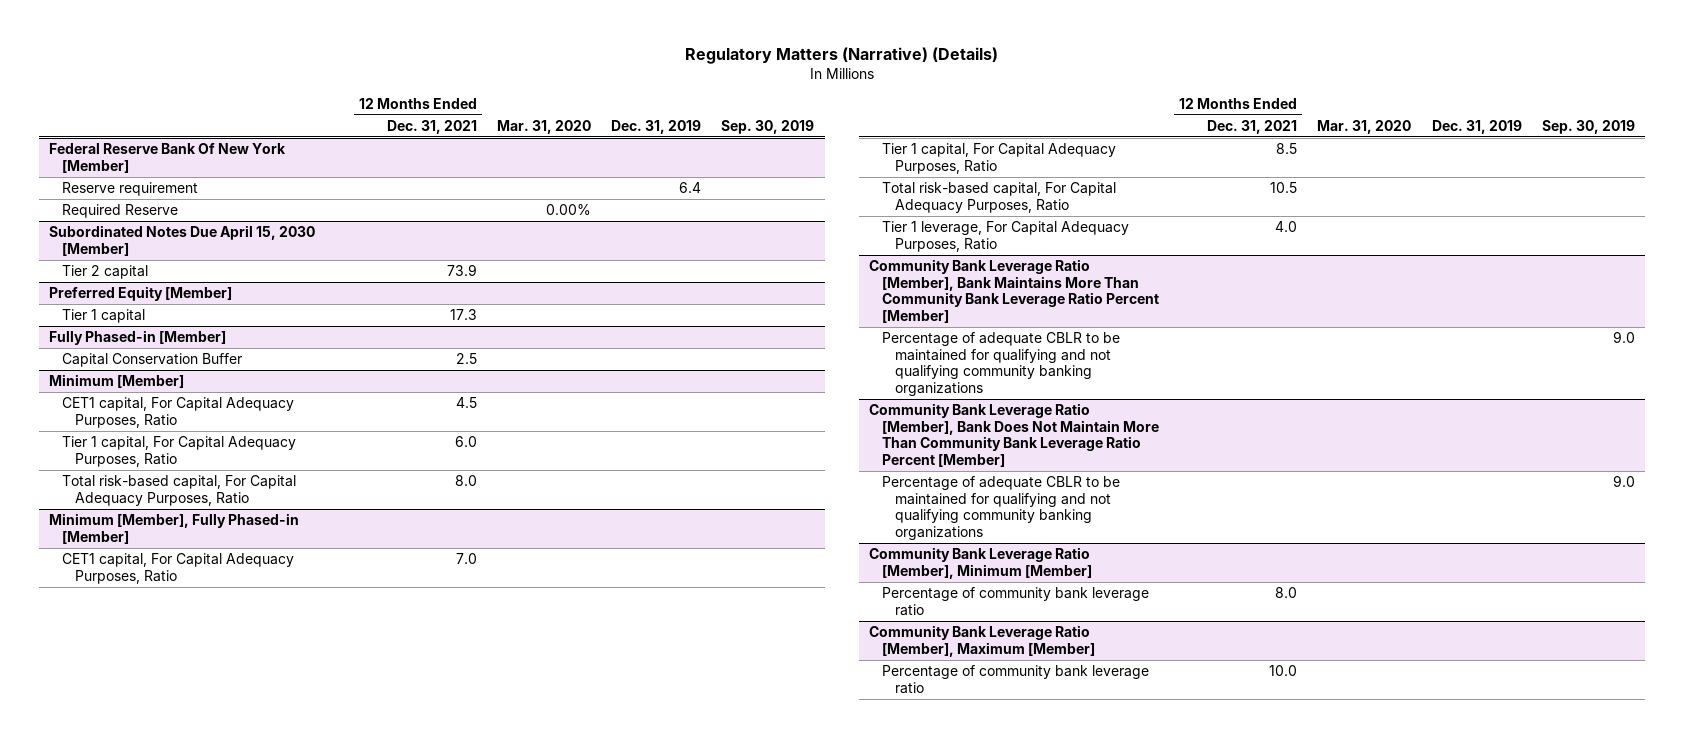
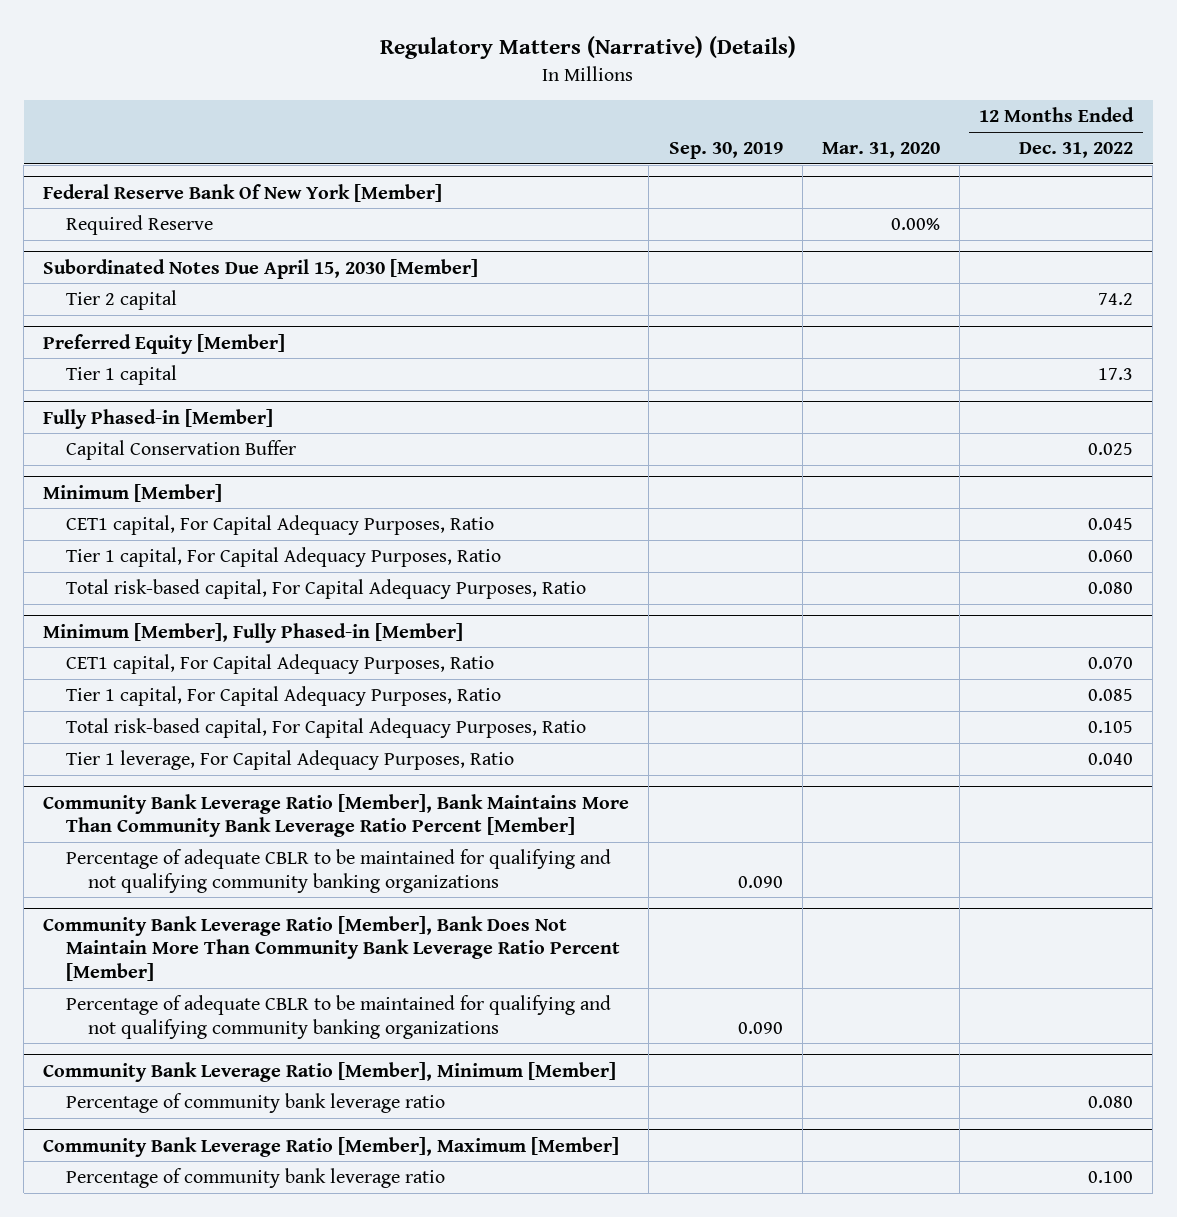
- | 12 Months Ended Dec. 31, 2021 | Mar. 31, 2020 | Dec. 31, 2019 | Sep. 30, 2019
+ | Sep. 30, 2019 | Mar. 31, 2020 | 12 Months Ended Dec. 31, 2022
@ Federal Reserve Bank Of New York [Member]
- Reserve requirement | | | 6.4 |
@ Community Bank Leverage Ratio [Member], Bank Maintains More Than Community Bank Leverage Ratio Percent [Member]
- Percentage of adequate CBLR to be maintained for qualifying and not qualifying community banking organizations | | | | 9.0
+ Percentage of adequate CBLR to be maintained for qualifying and not qualifying community banking organizations | 0.090 | |
@ Community Bank Leverage Ratio [Member], Bank Does Not Maintain More Than Community Bank Leverage Ratio Percent [Member]
- Percentage of adequate CBLR to be maintained for qualifying and not qualifying community banking organizations | | | | 9.0
+ Percentage of adequate CBLR to be maintained for qualifying and not qualifying community banking organizations | 0.090 | |

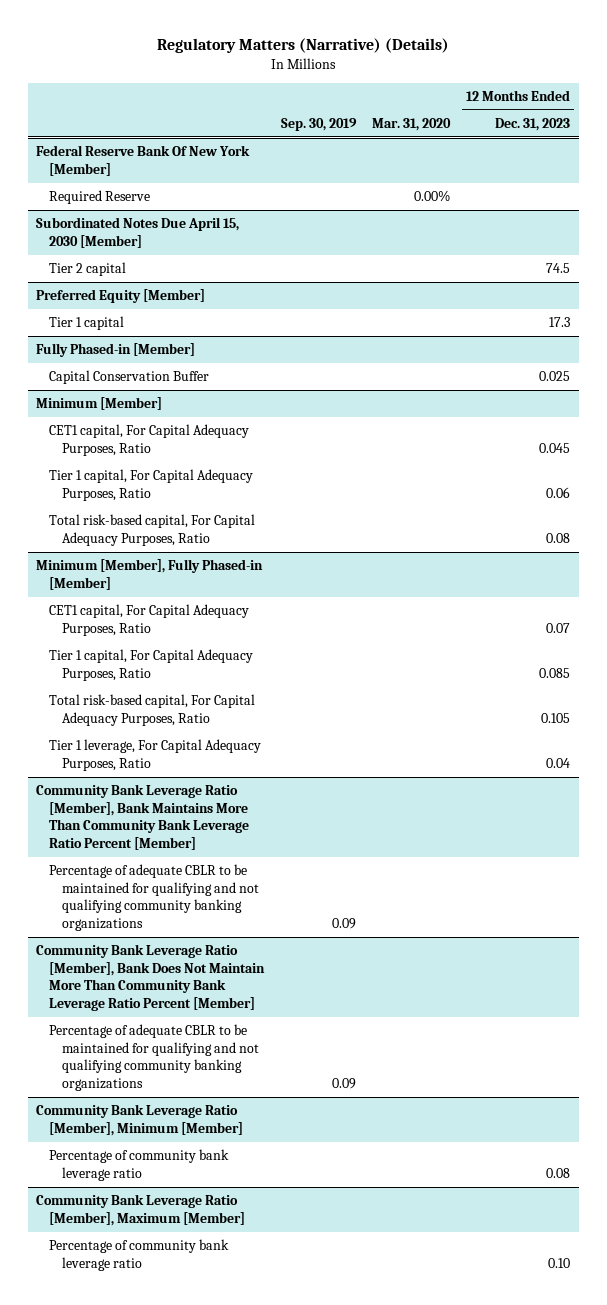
- | Sep. 30, 2019 | Mar. 31, 2020 | 12 Months Ended Dec. 31, 2022
+ | Sep. 30, 2019 | Mar. 31, 2020 | 12 Months Ended Dec. 31, 2023
@ Community Bank Leverage Ratio [Member], Bank Maintains More Than Community Bank Leverage Ratio Percent [Member]
- Percentage of adequate CBLR to be maintained for qualifying and not qualifying community banking organizations | 0.090 | |
+ Percentage of adequate CBLR to be maintained for qualifying and not qualifying community banking organizations | 0.09 | |
@ Community Bank Leverage Ratio [Member], Bank Does Not Maintain More Than Community Bank Leverage Ratio Percent [Member]
- Percentage of adequate CBLR to be maintained for qualifying and not qualifying community banking organizations | 0.090 | |
+ Percentage of adequate CBLR to be maintained for qualifying and not qualifying community banking organizations | 0.09 | |

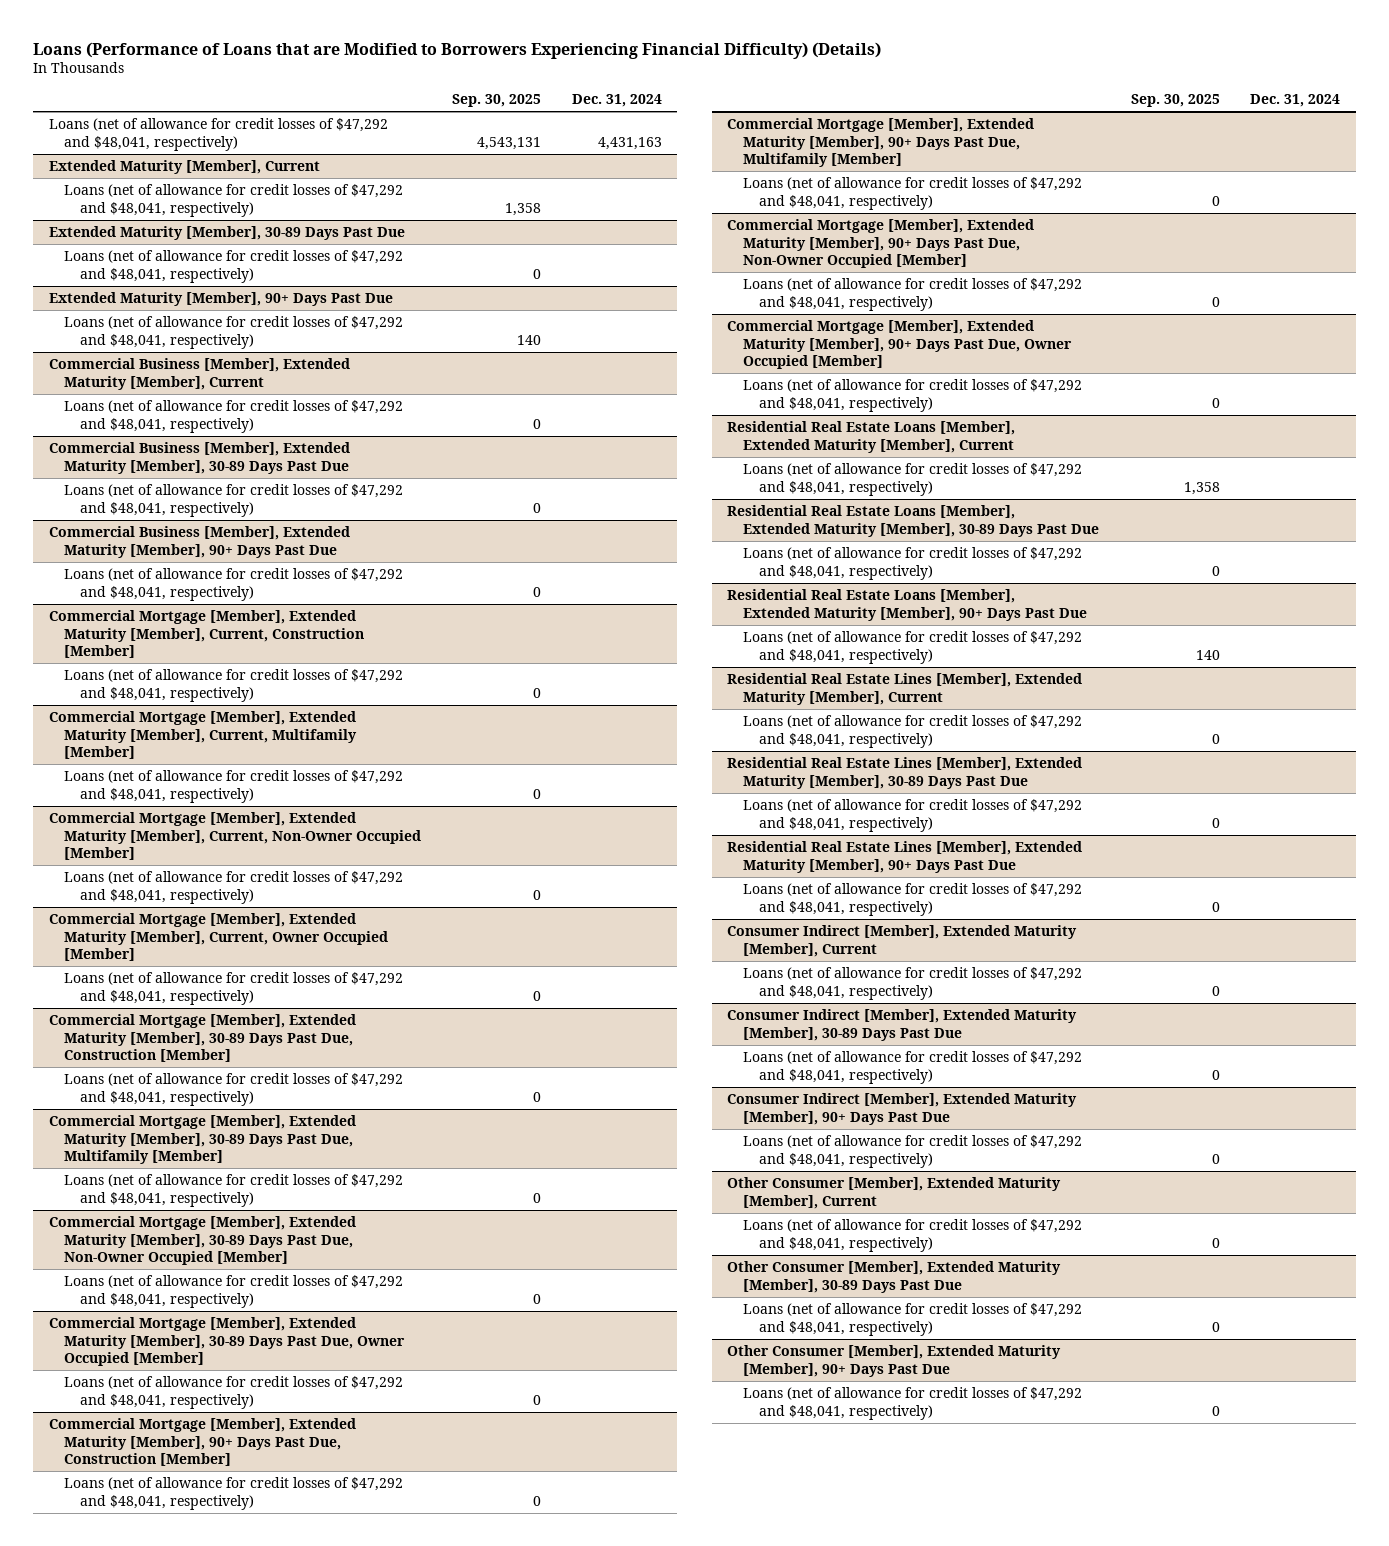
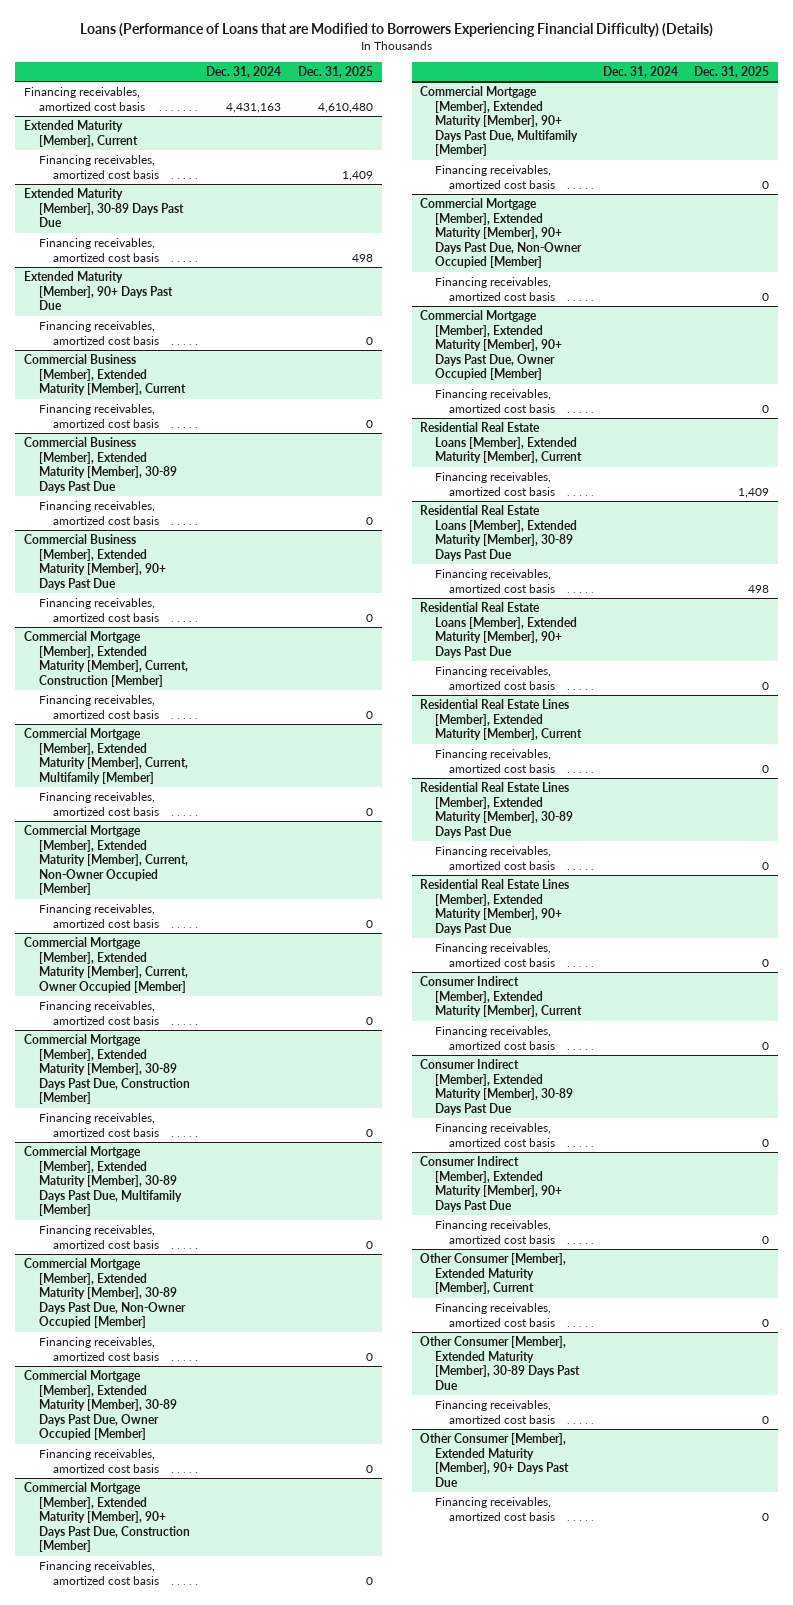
- | Sep. 30, 2025 | Dec. 31, 2024
+ | Dec. 31, 2024 | Dec. 31, 2025
- Loans (net of allowance for credit losses of $47,292 and $48,041, respectively) | 4,543,131 | 4,431,163
+ Financing receivables, amortized cost basis | 4,431,163 | 4,610,480
@ Extended Maturity [Member], Current
- Loans (net of allowance for credit losses of $47,292 and $48,041, respectively) | 1,358 |
+ Financing receivables, amortized cost basis | | 1,409
@ Extended Maturity [Member], 30-89 Days Past Due
- Loans (net of allowance for credit losses of $47,292 and $48,041, respectively) | 0 |
+ Financing receivables, amortized cost basis | | 498
@ Extended Maturity [Member], 90+ Days Past Due
- Loans (net of allowance for credit losses of $47,292 and $48,041, respectively) | 140 |
+ Financing receivables, amortized cost basis | | 0
@ Commercial Business [Member], Extended Maturity [Member], Current
- Loans (net of allowance for credit losses of $47,292 and $48,041, respectively) | 0 |
+ Financing receivables, amortized cost basis | | 0
@ Commercial Business [Member], Extended Maturity [Member], 30-89 Days Past Due
- Loans (net of allowance for credit losses of $47,292 and $48,041, respectively) | 0 |
+ Financing receivables, amortized cost basis | | 0
@ Commercial Business [Member], Extended Maturity [Member], 90+ Days Past Due
- Loans (net of allowance for credit losses of $47,292 and $48,041, respectively) | 0 |
+ Financing receivables, amortized cost basis | | 0
@ Commercial Mortgage [Member], Extended Maturity [Member], Current, Construction [Member]
- Loans (net of allowance for credit losses of $47,292 and $48,041, respectively) | 0 |
+ Financing receivables, amortized cost basis | | 0
@ Commercial Mortgage [Member], Extended Maturity [Member], Current, Multifamily [Member]
- Loans (net of allowance for credit losses of $47,292 and $48,041, respectively) | 0 |
+ Financing receivables, amortized cost basis | | 0
@ Commercial Mortgage [Member], Extended Maturity [Member], Current, Non-Owner Occupied [Member]
- Loans (net of allowance for credit losses of $47,292 and $48,041, respectively) | 0 |
+ Financing receivables, amortized cost basis | | 0
@ Commercial Mortgage [Member], Extended Maturity [Member], Current, Owner Occupied [Member]
- Loans (net of allowance for credit losses of $47,292 and $48,041, respectively) | 0 |
+ Financing receivables, amortized cost basis | | 0
@ Commercial Mortgage [Member], Extended Maturity [Member], 30-89 Days Past Due, Construction [Member]
- Loans (net of allowance for credit losses of $47,292 and $48,041, respectively) | 0 |
+ Financing receivables, amortized cost basis | | 0
@ Commercial Mortgage [Member], Extended Maturity [Member], 30-89 Days Past Due, Multifamily [Member]
- Loans (net of allowance for credit losses of $47,292 and $48,041, respectively) | 0 |
+ Financing receivables, amortized cost basis | | 0
@ Commercial Mortgage [Member], Extended Maturity [Member], 30-89 Days Past Due, Non-Owner Occupied [Member]
- Loans (net of allowance for credit losses of $47,292 and $48,041, respectively) | 0 |
+ Financing receivables, amortized cost basis | | 0
@ Commercial Mortgage [Member], Extended Maturity [Member], 30-89 Days Past Due, Owner Occupied [Member]
- Loans (net of allowance for credit losses of $47,292 and $48,041, respectively) | 0 |
+ Financing receivables, amortized cost basis | | 0
@ Commercial Mortgage [Member], Extended Maturity [Member], 90+ Days Past Due, Construction [Member]
- Loans (net of allowance for credit losses of $47,292 and $48,041, respectively) | 0 |
+ Financing receivables, amortized cost basis | | 0
@ Commercial Mortgage [Member], Extended Maturity [Member], 90+ Days Past Due, Multifamily [Member]
- Loans (net of allowance for credit losses of $47,292 and $48,041, respectively) | 0 |
+ Financing receivables, amortized cost basis | | 0
@ Commercial Mortgage [Member], Extended Maturity [Member], 90+ Days Past Due, Non-Owner Occupied [Member]
- Loans (net of allowance for credit losses of $47,292 and $48,041, respectively) | 0 |
+ Financing receivables, amortized cost basis | | 0
@ Commercial Mortgage [Member], Extended Maturity [Member], 90+ Days Past Due, Owner Occupied [Member]
- Loans (net of allowance for credit losses of $47,292 and $48,041, respectively) | 0 |
+ Financing receivables, amortized cost basis | | 0
@ Residential Real Estate Loans [Member], Extended Maturity [Member], Current
- Loans (net of allowance for credit losses of $47,292 and $48,041, respectively) | 1,358 |
+ Financing receivables, amortized cost basis | | 1,409
@ Residential Real Estate Loans [Member], Extended Maturity [Member], 30-89 Days Past Due
- Loans (net of allowance for credit losses of $47,292 and $48,041, respectively) | 0 |
+ Financing receivables, amortized cost basis | | 498
@ Residential Real Estate Loans [Member], Extended Maturity [Member], 90+ Days Past Due
- Loans (net of allowance for credit losses of $47,292 and $48,041, respectively) | 140 |
+ Financing receivables, amortized cost basis | | 0
@ Residential Real Estate Lines [Member], Extended Maturity [Member], Current
- Loans (net of allowance for credit losses of $47,292 and $48,041, respectively) | 0 |
+ Financing receivables, amortized cost basis | | 0
@ Residential Real Estate Lines [Member], Extended Maturity [Member], 30-89 Days Past Due
- Loans (net of allowance for credit losses of $47,292 and $48,041, respectively) | 0 |
+ Financing receivables, amortized cost basis | | 0
@ Residential Real Estate Lines [Member], Extended Maturity [Member], 90+ Days Past Due
- Loans (net of allowance for credit losses of $47,292 and $48,041, respectively) | 0 |
+ Financing receivables, amortized cost basis | | 0
@ Consumer Indirect [Member], Extended Maturity [Member], Current
- Loans (net of allowance for credit losses of $47,292 and $48,041, respectively) | 0 |
+ Financing receivables, amortized cost basis | | 0
@ Consumer Indirect [Member], Extended Maturity [Member], 30-89 Days Past Due
- Loans (net of allowance for credit losses of $47,292 and $48,041, respectively) | 0 |
+ Financing receivables, amortized cost basis | | 0
@ Consumer Indirect [Member], Extended Maturity [Member], 90+ Days Past Due
- Loans (net of allowance for credit losses of $47,292 and $48,041, respectively) | 0 |
+ Financing receivables, amortized cost basis | | 0
@ Other Consumer [Member], Extended Maturity [Member], Current
- Loans (net of allowance for credit losses of $47,292 and $48,041, respectively) | 0 |
+ Financing receivables, amortized cost basis | | 0
@ Other Consumer [Member], Extended Maturity [Member], 30-89 Days Past Due
- Loans (net of allowance for credit losses of $47,292 and $48,041, respectively) | 0 |
+ Financing receivables, amortized cost basis | | 0
@ Other Consumer [Member], Extended Maturity [Member], 90+ Days Past Due
- Loans (net of allowance for credit losses of $47,292 and $48,041, respectively) | 0 |
+ Financing receivables, amortized cost basis | | 0

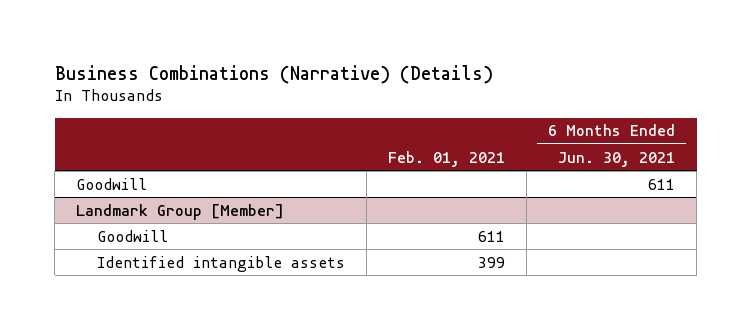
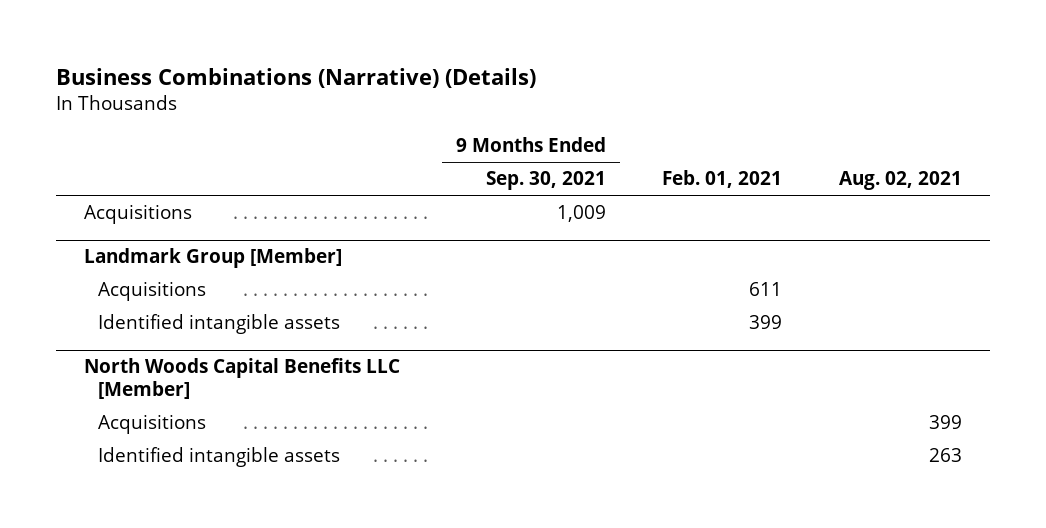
- | Feb. 01, 2021 | 6 Months Ended Jun. 30, 2021
+ | 9 Months Ended Sep. 30, 2021 | Feb. 01, 2021 | Aug. 02, 2021
- Goodwill | | 611
+ Acquisitions | 1,009 | |
@ Landmark Group [Member]
- Goodwill | 611 |
+ Acquisitions | | 611 |
+ North Woods Capital Benefits LLC [Member]
+ Acquisitions | | | 399
+ Identified intangible assets | | | 263

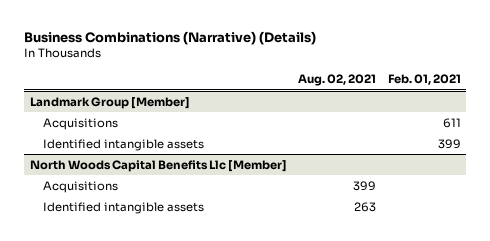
- | 9 Months Ended Sep. 30, 2021 | Feb. 01, 2021 | Aug. 02, 2021
+ | Aug. 02, 2021 | Feb. 01, 2021
- Acquisitions | 1,009 | |
- North Woods Capital Benefits LLC [Member]
+ North Woods Capital Benefits Llc [Member]

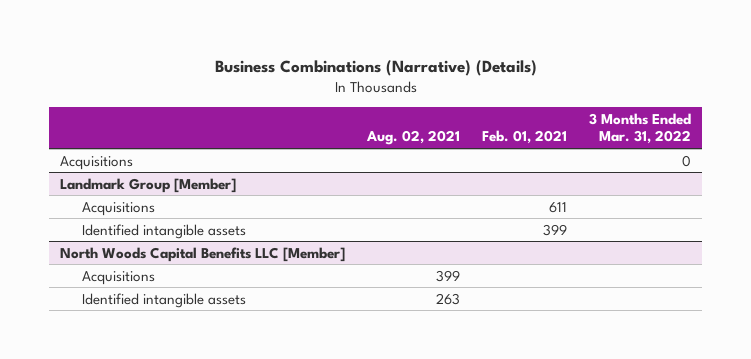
- | Aug. 02, 2021 | Feb. 01, 2021
+ | Aug. 02, 2021 | Feb. 01, 2021 | 3 Months Ended Mar. 31, 2022
+ Acquisitions | | | 0
- North Woods Capital Benefits Llc [Member]
+ North Woods Capital Benefits LLC [Member]

